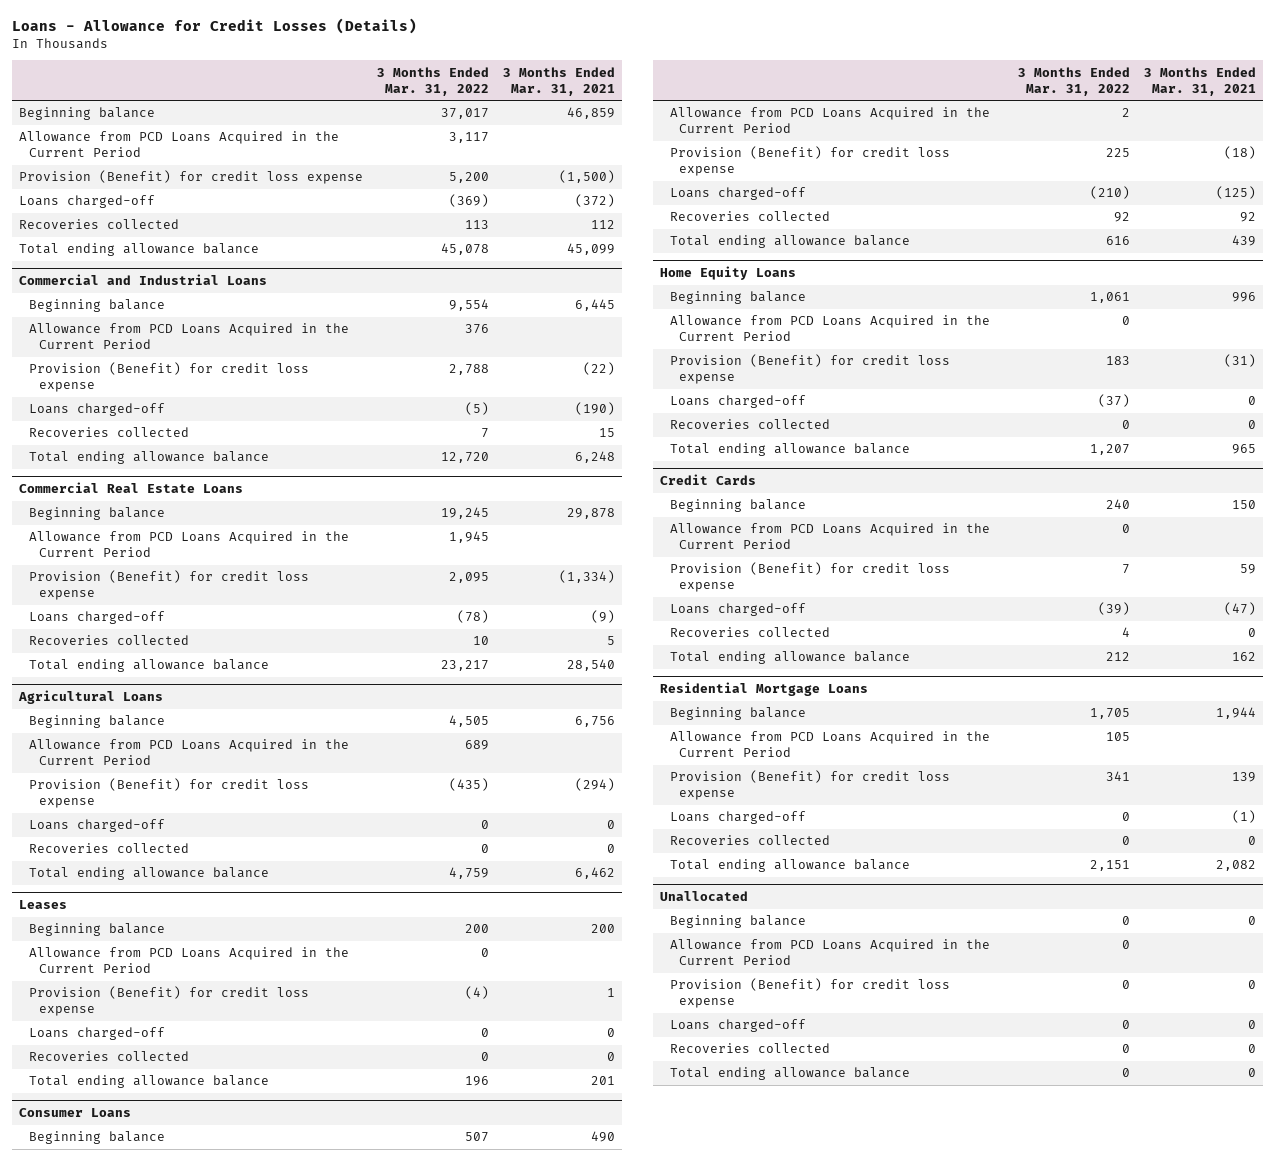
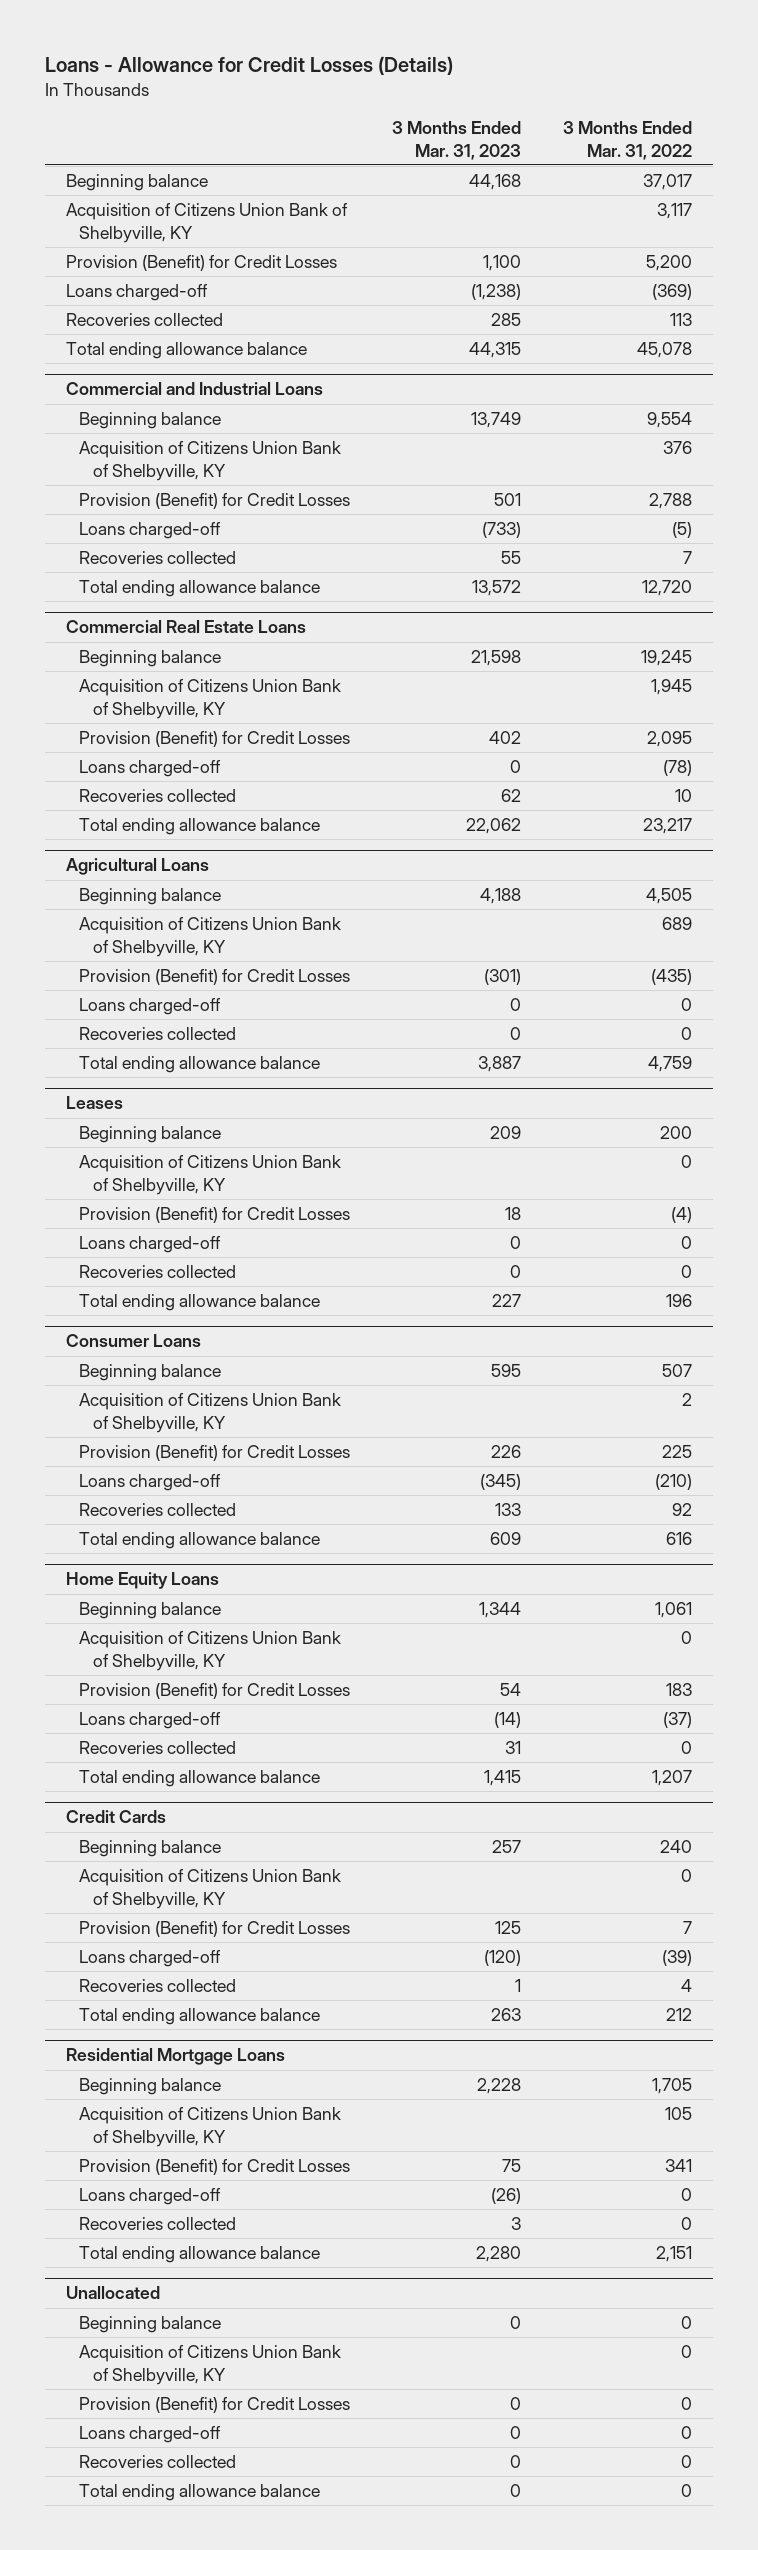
- | 3 Months Ended Mar. 31, 2022 | 3 Months Ended Mar. 31, 2021
+ | 3 Months Ended Mar. 31, 2023 | 3 Months Ended Mar. 31, 2022
- Allowance from PCD Loans Acquired in the Current Period | 3,117 |
- Provision (Benefit) for credit loss expense | 5,200 | (1,500)
+ Acquisition of Citizens Union Bank of Shelbyville, KY | | 3,117
+ Provision (Benefit) for Credit Losses | 1,100 | 5,200
@ Commercial and Industrial Loans
- Allowance from PCD Loans Acquired in the Current Period | 376 |
- Provision (Benefit) for credit loss expense | 2,788 | (22)
+ Acquisition of Citizens Union Bank of Shelbyville, KY | | 376
+ Provision (Benefit) for Credit Losses | 501 | 2,788
@ Commercial Real Estate Loans
- Allowance from PCD Loans Acquired in the Current Period | 1,945 |
- Provision (Benefit) for credit loss expense | 2,095 | (1,334)
+ Acquisition of Citizens Union Bank of Shelbyville, KY | | 1,945
+ Provision (Benefit) for Credit Losses | 402 | 2,095
@ Agricultural Loans
- Allowance from PCD Loans Acquired in the Current Period | 689 |
- Provision (Benefit) for credit loss expense | (435) | (294)
+ Acquisition of Citizens Union Bank of Shelbyville, KY | | 689
+ Provision (Benefit) for Credit Losses | (301) | (435)
@ Leases
- Allowance from PCD Loans Acquired in the Current Period | 0 |
- Provision (Benefit) for credit loss expense | (4) | 1
+ Acquisition of Citizens Union Bank of Shelbyville, KY | | 0
+ Provision (Benefit) for Credit Losses | 18 | (4)
@ Consumer Loans
- Allowance from PCD Loans Acquired in the Current Period | 2 |
- Provision (Benefit) for credit loss expense | 225 | (18)
+ Acquisition of Citizens Union Bank of Shelbyville, KY | | 2
+ Provision (Benefit) for Credit Losses | 226 | 225
@ Home Equity Loans
- Allowance from PCD Loans Acquired in the Current Period | 0 |
- Provision (Benefit) for credit loss expense | 183 | (31)
+ Acquisition of Citizens Union Bank of Shelbyville, KY | | 0
+ Provision (Benefit) for Credit Losses | 54 | 183
@ Credit Cards
- Allowance from PCD Loans Acquired in the Current Period | 0 |
- Provision (Benefit) for credit loss expense | 7 | 59
+ Acquisition of Citizens Union Bank of Shelbyville, KY | | 0
+ Provision (Benefit) for Credit Losses | 125 | 7
@ Residential Mortgage Loans
- Allowance from PCD Loans Acquired in the Current Period | 105 |
- Provision (Benefit) for credit loss expense | 341 | 139
+ Acquisition of Citizens Union Bank of Shelbyville, KY | | 105
+ Provision (Benefit) for Credit Losses | 75 | 341
@ Unallocated
- Allowance from PCD Loans Acquired in the Current Period | 0 |
- Provision (Benefit) for credit loss expense | 0 | 0
+ Acquisition of Citizens Union Bank of Shelbyville, KY | | 0
+ Provision (Benefit) for Credit Losses | 0 | 0

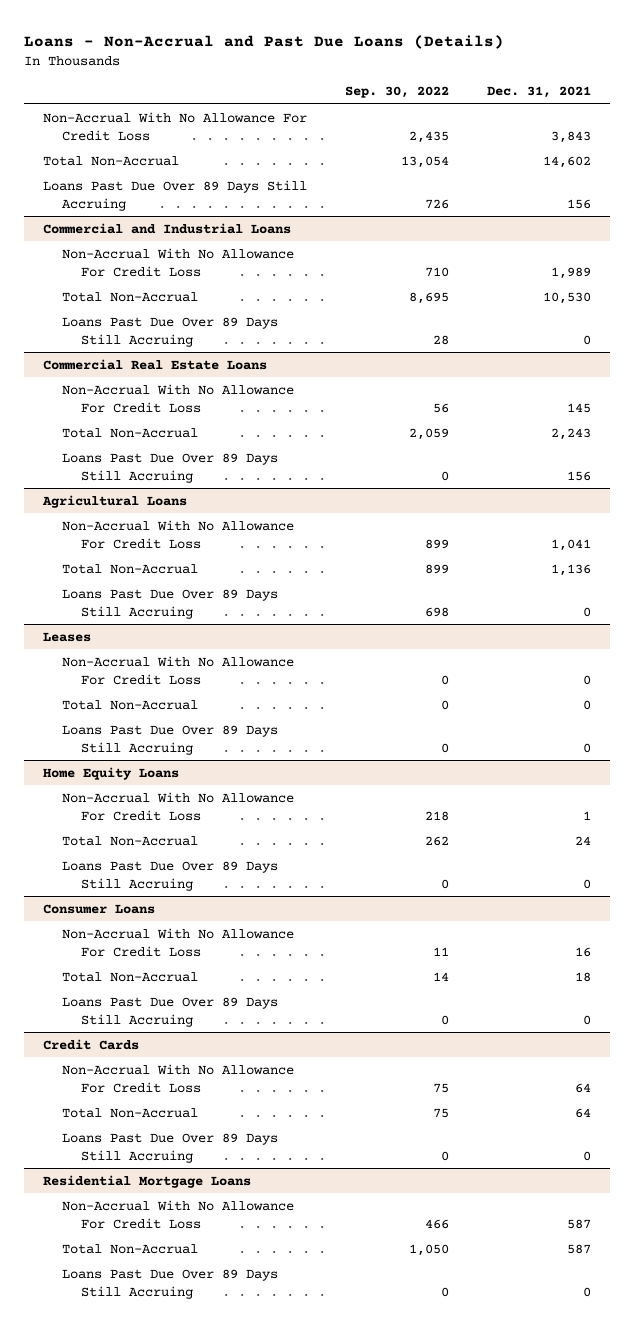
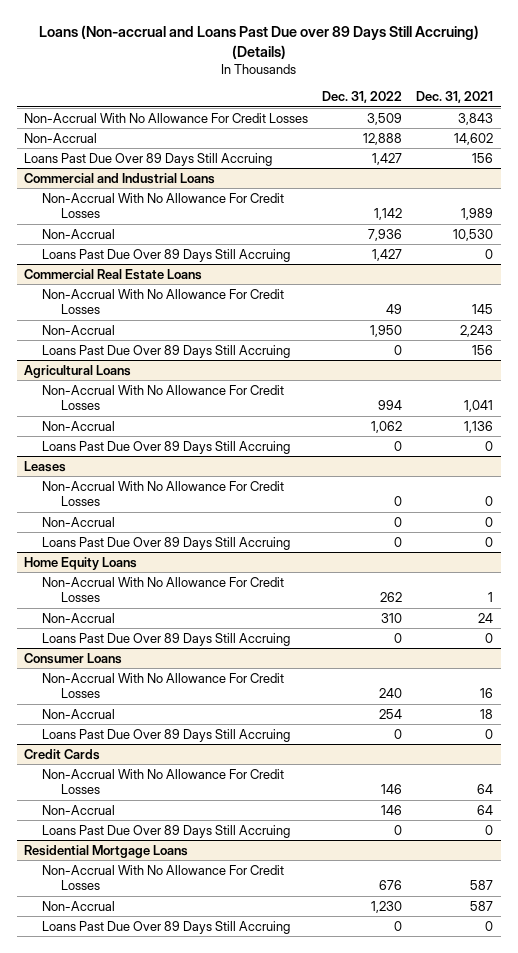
- Loans - Non-Accrual and Past Due Loans (Details)
+ Loans (Non-accrual and Loans Past Due over 89 Days Still Accruing) (Details)
- | Sep. 30, 2022 | Dec. 31, 2021
+ | Dec. 31, 2022 | Dec. 31, 2021
- Non-Accrual With No Allowance For Credit Loss | 2,435 | 3,843
- Total Non-Accrual | 13,054 | 14,602
+ Non-Accrual With No Allowance For Credit Losses | 3,509 | 3,843
+ Non-Accrual | 12,888 | 14,602
@ Commercial and Industrial Loans
- Non-Accrual With No Allowance For Credit Loss | 710 | 1,989
- Total Non-Accrual | 8,695 | 10,530
+ Non-Accrual With No Allowance For Credit Losses | 1,142 | 1,989
+ Non-Accrual | 7,936 | 10,530
@ Commercial Real Estate Loans
- Non-Accrual With No Allowance For Credit Loss | 56 | 145
- Total Non-Accrual | 2,059 | 2,243
+ Non-Accrual With No Allowance For Credit Losses | 49 | 145
+ Non-Accrual | 1,950 | 2,243
@ Agricultural Loans
- Non-Accrual With No Allowance For Credit Loss | 899 | 1,041
- Total Non-Accrual | 899 | 1,136
+ Non-Accrual With No Allowance For Credit Losses | 994 | 1,041
+ Non-Accrual | 1,062 | 1,136
@ Leases
- Non-Accrual With No Allowance For Credit Loss | 0 | 0
- Total Non-Accrual | 0 | 0
+ Non-Accrual With No Allowance For Credit Losses | 0 | 0
+ Non-Accrual | 0 | 0
@ Home Equity Loans
- Non-Accrual With No Allowance For Credit Loss | 218 | 1
- Total Non-Accrual | 262 | 24
+ Non-Accrual With No Allowance For Credit Losses | 262 | 1
+ Non-Accrual | 310 | 24
@ Consumer Loans
- Non-Accrual With No Allowance For Credit Loss | 11 | 16
- Total Non-Accrual | 14 | 18
+ Non-Accrual With No Allowance For Credit Losses | 240 | 16
+ Non-Accrual | 254 | 18
@ Credit Cards
- Non-Accrual With No Allowance For Credit Loss | 75 | 64
- Total Non-Accrual | 75 | 64
+ Non-Accrual With No Allowance For Credit Losses | 146 | 64
+ Non-Accrual | 146 | 64
@ Residential Mortgage Loans
- Non-Accrual With No Allowance For Credit Loss | 466 | 587
- Total Non-Accrual | 1,050 | 587
+ Non-Accrual With No Allowance For Credit Losses | 676 | 587
+ Non-Accrual | 1,230 | 587

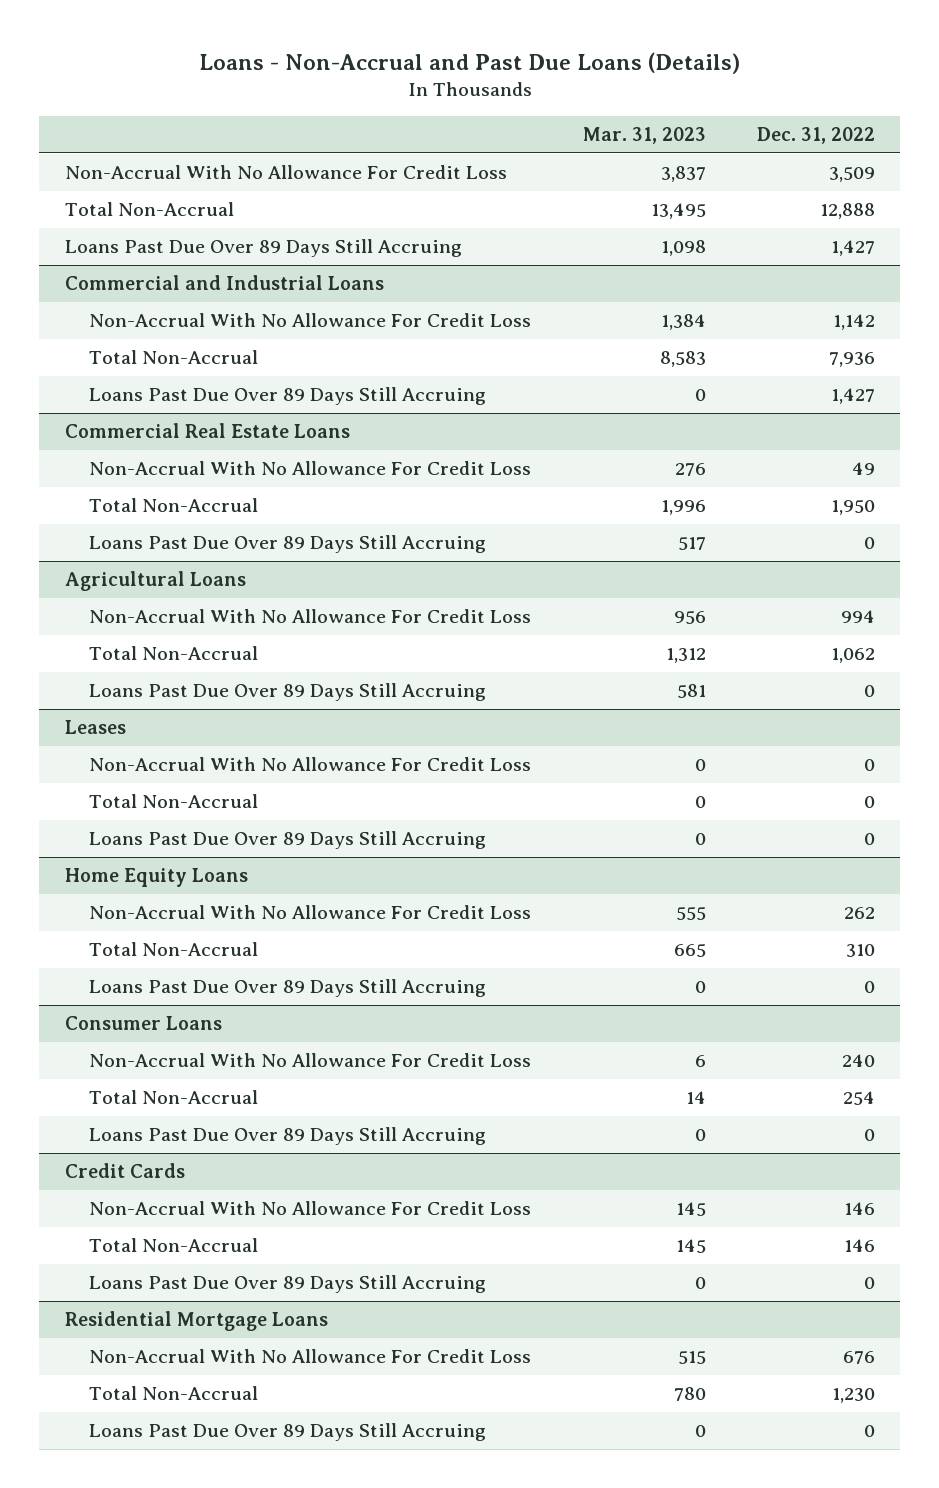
- Loans (Non-accrual and Loans Past Due over 89 Days Still Accruing) (Details)
+ Loans - Non-Accrual and Past Due Loans (Details)
- | Dec. 31, 2022 | Dec. 31, 2021
+ | Mar. 31, 2023 | Dec. 31, 2022
- Non-Accrual With No Allowance For Credit Losses | 3,509 | 3,843
- Non-Accrual | 12,888 | 14,602
+ Non-Accrual With No Allowance For Credit Loss | 3,837 | 3,509
+ Total Non-Accrual | 13,495 | 12,888
@ Commercial and Industrial Loans
- Non-Accrual With No Allowance For Credit Losses | 1,142 | 1,989
- Non-Accrual | 7,936 | 10,530
+ Non-Accrual With No Allowance For Credit Loss | 1,384 | 1,142
+ Total Non-Accrual | 8,583 | 7,936
@ Commercial Real Estate Loans
- Non-Accrual With No Allowance For Credit Losses | 49 | 145
- Non-Accrual | 1,950 | 2,243
+ Non-Accrual With No Allowance For Credit Loss | 276 | 49
+ Total Non-Accrual | 1,996 | 1,950
@ Agricultural Loans
- Non-Accrual With No Allowance For Credit Losses | 994 | 1,041
- Non-Accrual | 1,062 | 1,136
+ Non-Accrual With No Allowance For Credit Loss | 956 | 994
+ Total Non-Accrual | 1,312 | 1,062
@ Leases
- Non-Accrual With No Allowance For Credit Losses | 0 | 0
- Non-Accrual | 0 | 0
+ Non-Accrual With No Allowance For Credit Loss | 0 | 0
+ Total Non-Accrual | 0 | 0
@ Home Equity Loans
- Non-Accrual With No Allowance For Credit Losses | 262 | 1
- Non-Accrual | 310 | 24
+ Non-Accrual With No Allowance For Credit Loss | 555 | 262
+ Total Non-Accrual | 665 | 310
@ Consumer Loans
- Non-Accrual With No Allowance For Credit Losses | 240 | 16
- Non-Accrual | 254 | 18
+ Non-Accrual With No Allowance For Credit Loss | 6 | 240
+ Total Non-Accrual | 14 | 254
@ Credit Cards
- Non-Accrual With No Allowance For Credit Losses | 146 | 64
- Non-Accrual | 146 | 64
+ Non-Accrual With No Allowance For Credit Loss | 145 | 146
+ Total Non-Accrual | 145 | 146
@ Residential Mortgage Loans
- Non-Accrual With No Allowance For Credit Losses | 676 | 587
- Non-Accrual | 1,230 | 587
+ Non-Accrual With No Allowance For Credit Loss | 515 | 676
+ Total Non-Accrual | 780 | 1,230

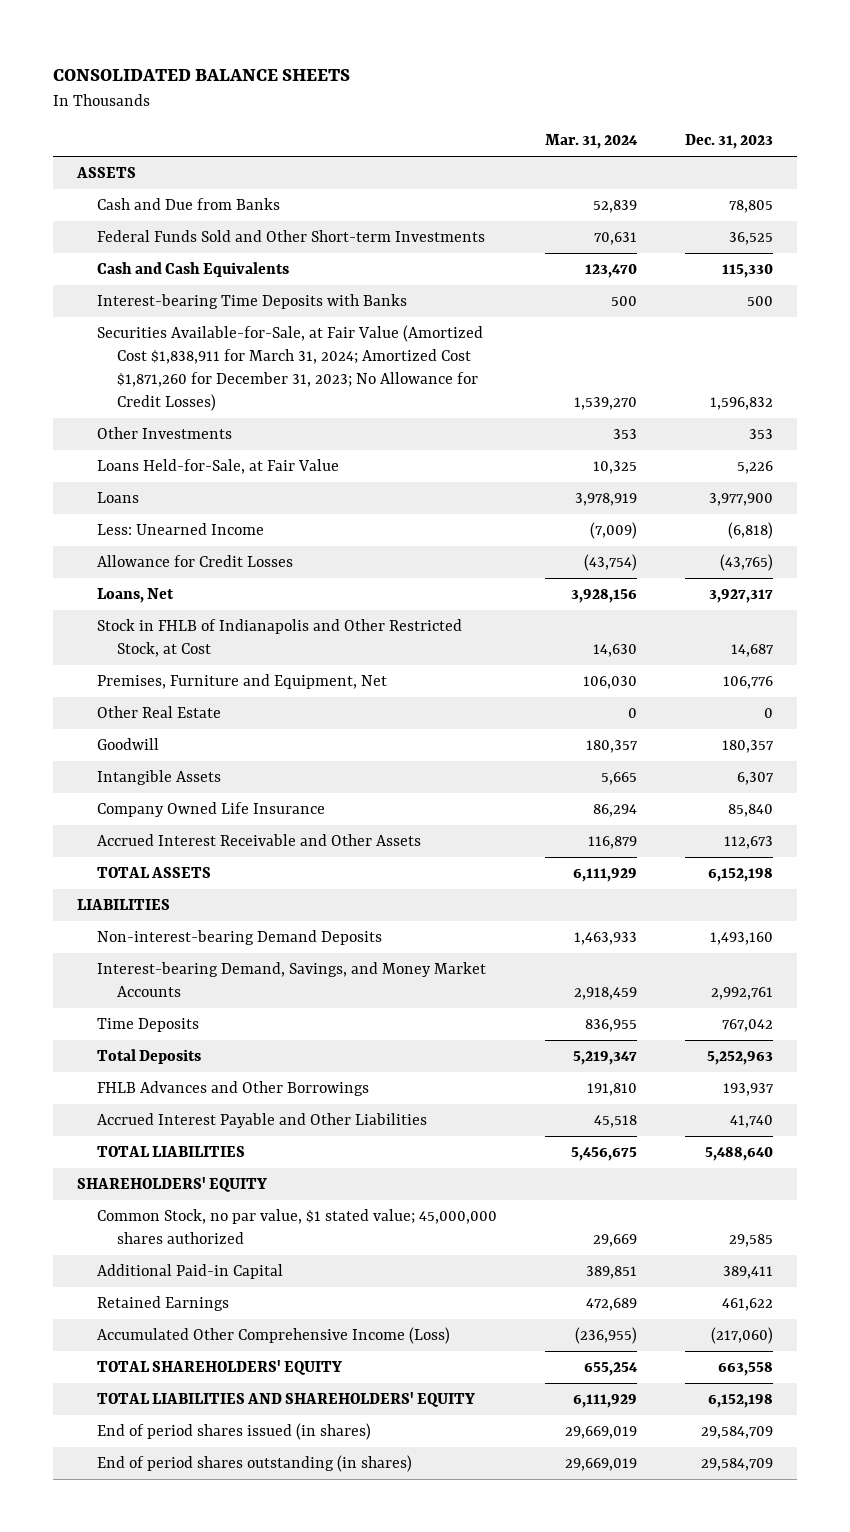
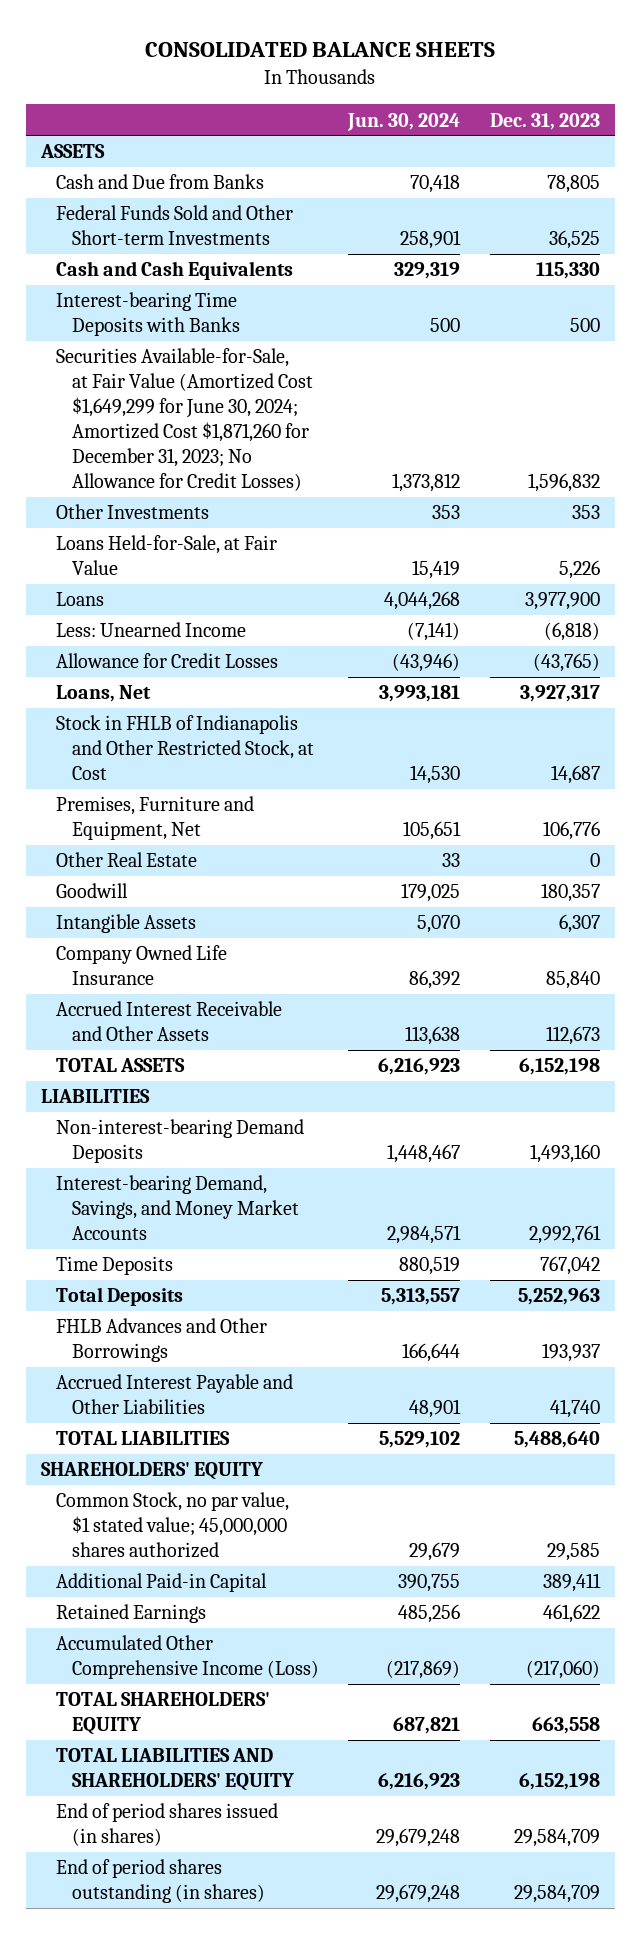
- | Mar. 31, 2024 | Dec. 31, 2023
+ | Jun. 30, 2024 | Dec. 31, 2023
- Securities Available-for-Sale, at Fair Value (Amortized Cost $1,838,911 for March 31, 2024; Amortized Cost $1,871,260 for December 31, 2023; No Allowance for Credit Losses) | 1,539,270 | 1,596,832
+ Securities Available-for-Sale, at Fair Value (Amortized Cost $1,649,299 for June 30, 2024; Amortized Cost $1,871,260 for December 31, 2023; No Allowance for Credit Losses) | 1,373,812 | 1,596,832

